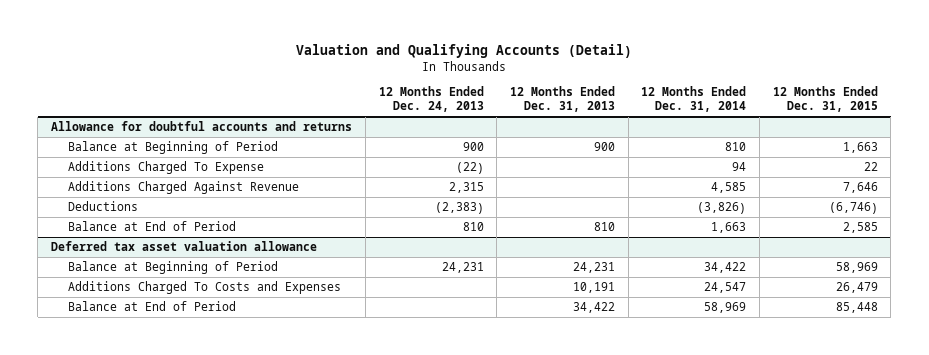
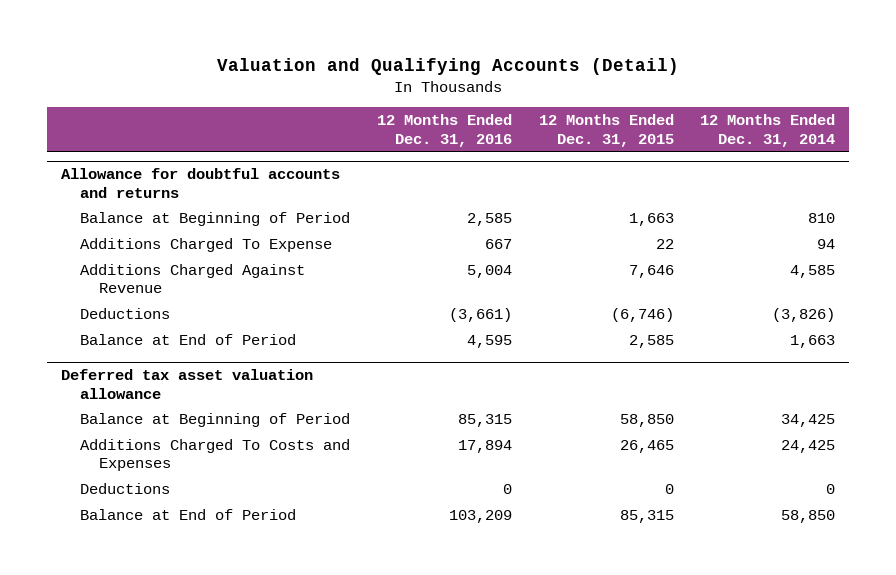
- | 12 Months Ended Dec. 24, 2013 | 12 Months Ended Dec. 31, 2013 | 12 Months Ended Dec. 31, 2014 | 12 Months Ended Dec. 31, 2015
+ | 12 Months Ended Dec. 31, 2016 | 12 Months Ended Dec. 31, 2015 | 12 Months Ended Dec. 31, 2014
@ Deferred tax asset valuation allowance
- Balance at Beginning of Period | 24,231 | 24,231 | 34,422 | 58,969
- Additions Charged To Costs and Expenses | | 10,191 | 24,547 | 26,479
- Balance at End of Period | | 34,422 | 58,969 | 85,448
+ Balance at Beginning of Period | 85,315 | 58,850 | 34,425
+ Additions Charged To Costs and Expenses | 17,894 | 26,465 | 24,425
+ Deductions | 0 | 0 | 0
+ Balance at End of Period | 103,209 | 85,315 | 58,850

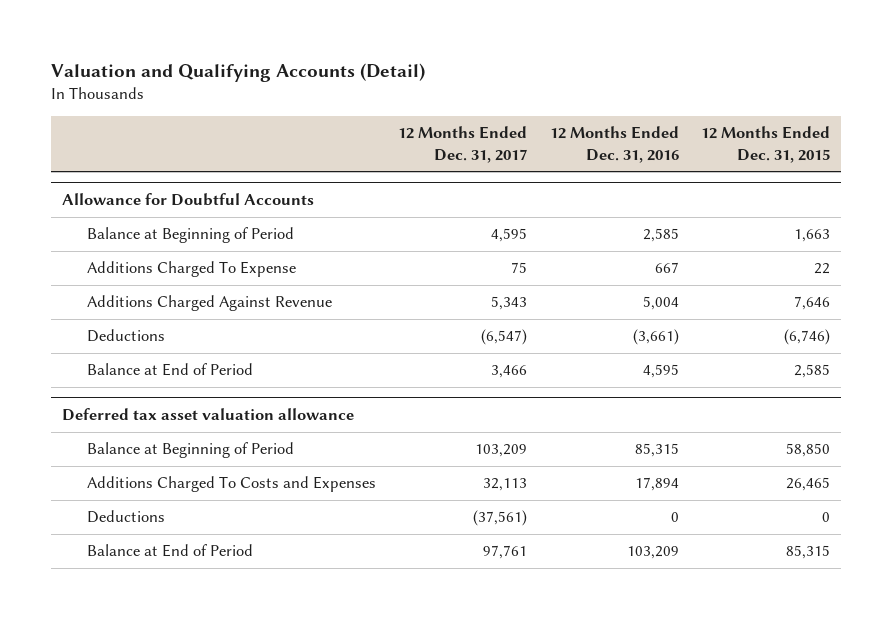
- | 12 Months Ended Dec. 31, 2016 | 12 Months Ended Dec. 31, 2015 | 12 Months Ended Dec. 31, 2014
+ | 12 Months Ended Dec. 31, 2017 | 12 Months Ended Dec. 31, 2016 | 12 Months Ended Dec. 31, 2015
- Allowance for doubtful accounts and returns
+ Allowance for Doubtful Accounts

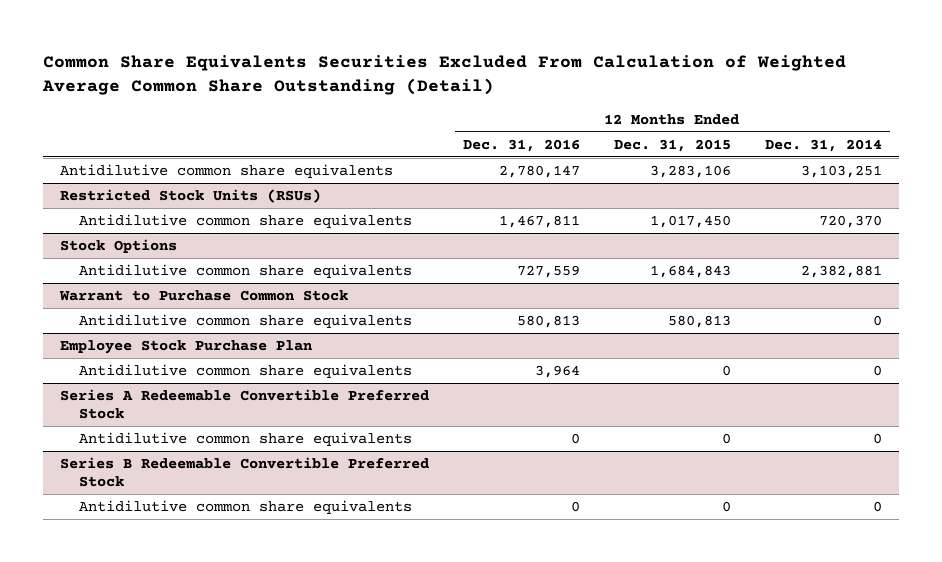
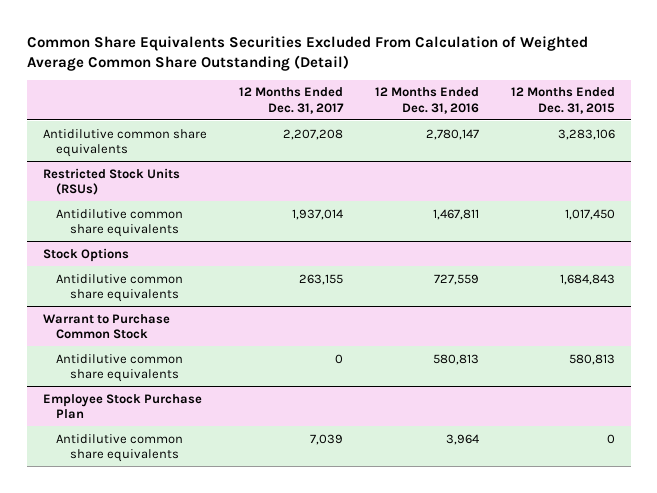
- | 12 Months Ended Dec. 31, 2016 | 12 Months Ended Dec. 31, 2015 | 12 Months Ended Dec. 31, 2014
+ | 12 Months Ended Dec. 31, 2017 | 12 Months Ended Dec. 31, 2016 | 12 Months Ended Dec. 31, 2015
- Series A Redeemable Convertible Preferred Stock
- Antidilutive common share equivalents | 0 | 0 | 0
- Series B Redeemable Convertible Preferred Stock
- Antidilutive common share equivalents | 0 | 0 | 0

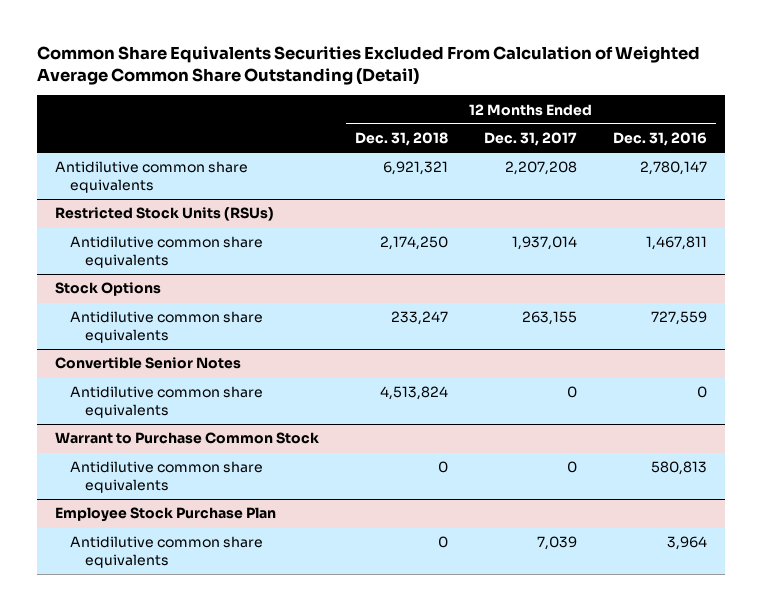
- | 12 Months Ended Dec. 31, 2017 | 12 Months Ended Dec. 31, 2016 | 12 Months Ended Dec. 31, 2015
+ | 12 Months Ended Dec. 31, 2018 | 12 Months Ended Dec. 31, 2017 | 12 Months Ended Dec. 31, 2016
+ Convertible Senior Notes
+ Antidilutive common share equivalents | 4,513,824 | 0 | 0

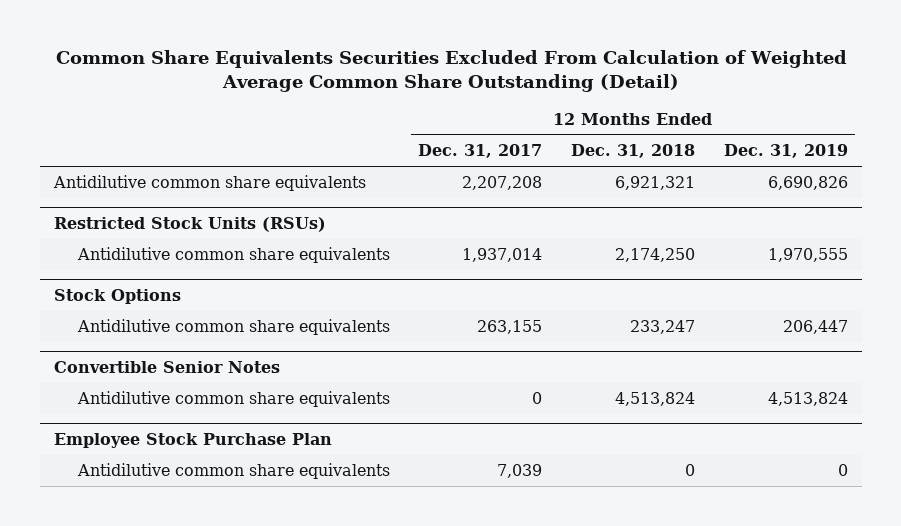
- | 12 Months Ended Dec. 31, 2018 | 12 Months Ended Dec. 31, 2017 | 12 Months Ended Dec. 31, 2016
+ | 12 Months Ended Dec. 31, 2017 | 12 Months Ended Dec. 31, 2018 | 12 Months Ended Dec. 31, 2019
- Warrant to Purchase Common Stock
- Antidilutive common share equivalents | 0 | 0 | 580,813

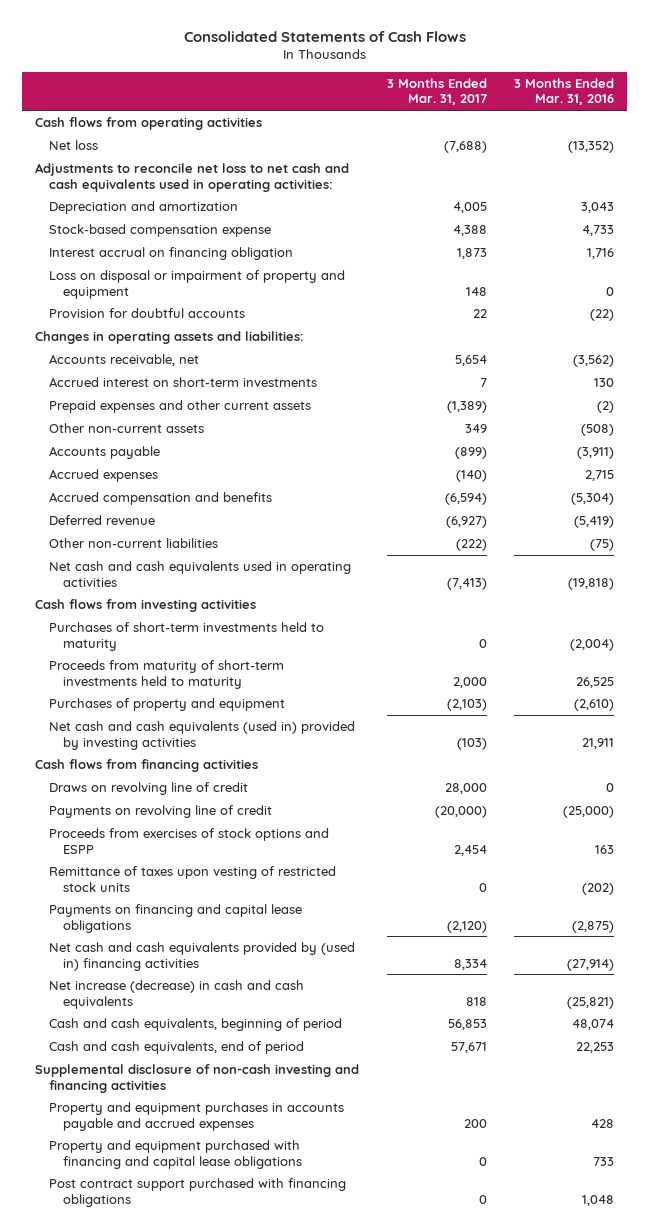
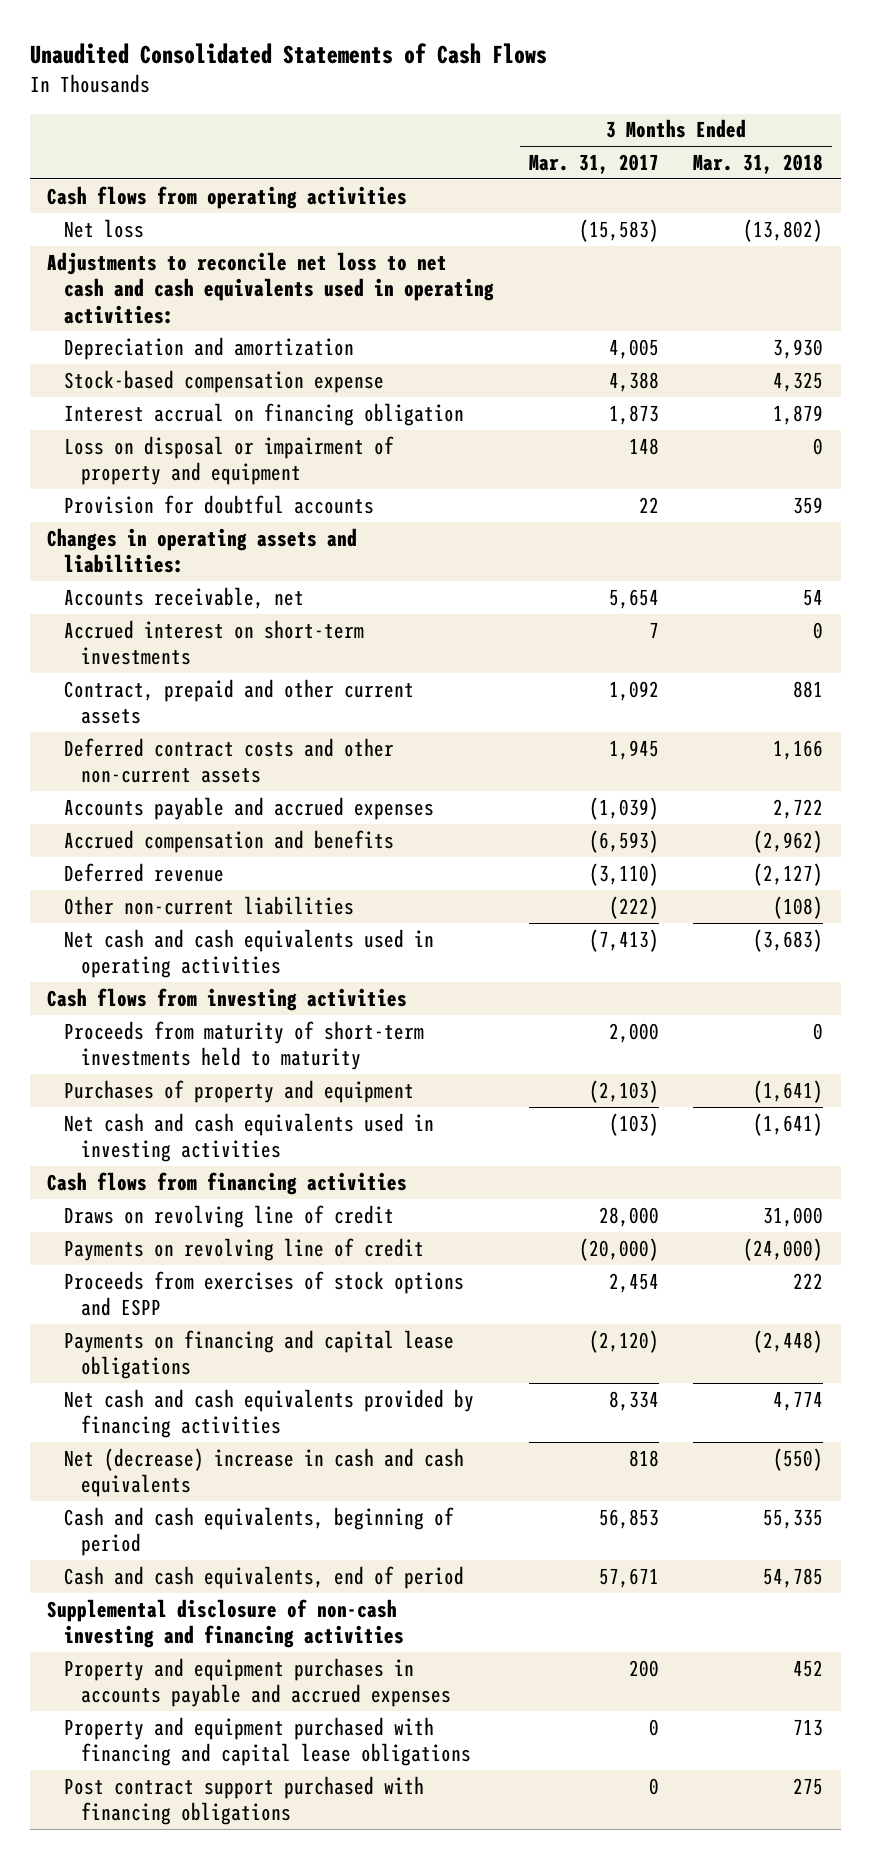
- Consolidated Statements of Cash Flows
+ Unaudited Consolidated Statements of Cash Flows
- | 3 Months Ended Mar. 31, 2017 | 3 Months Ended Mar. 31, 2016
+ | 3 Months Ended Mar. 31, 2017 | 3 Months Ended Mar. 31, 2018
- Net loss | (7,688) | (13,352)
+ Net loss | (15,583) | (13,802)
- Prepaid expenses and other current assets | (1,389) | (2)
- Other non-current assets | 349 | (508)
- Accounts payable | (899) | (3,911)
- Accrued expenses | (140) | 2,715
- Accrued compensation and benefits | (6,594) | (5,304)
- Deferred revenue | (6,927) | (5,419)
+ Contract, prepaid and other current assets | 1,092 | 881
+ Deferred contract costs and other non-current assets | 1,945 | 1,166
+ Accounts payable and accrued expenses | (1,039) | 2,722
+ Accrued compensation and benefits | (6,593) | (2,962)
+ Deferred revenue | (3,110) | (2,127)
- Purchases of short-term investments held to maturity | 0 | (2,004)
- Net cash and cash equivalents (used in) provided by investing activities | (103) | 21,911
+ Net cash and cash equivalents used in investing activities | (103) | (1,641)
- Remittance of taxes upon vesting of restricted stock units | 0 | (202)
- Net cash and cash equivalents provided by (used in) financing activities | 8,334 | (27,914)
- Net increase (decrease) in cash and cash equivalents | 818 | (25,821)
+ Net cash and cash equivalents provided by financing activities | 8,334 | 4,774
+ Net (decrease) increase in cash and cash equivalents | 818 | (550)

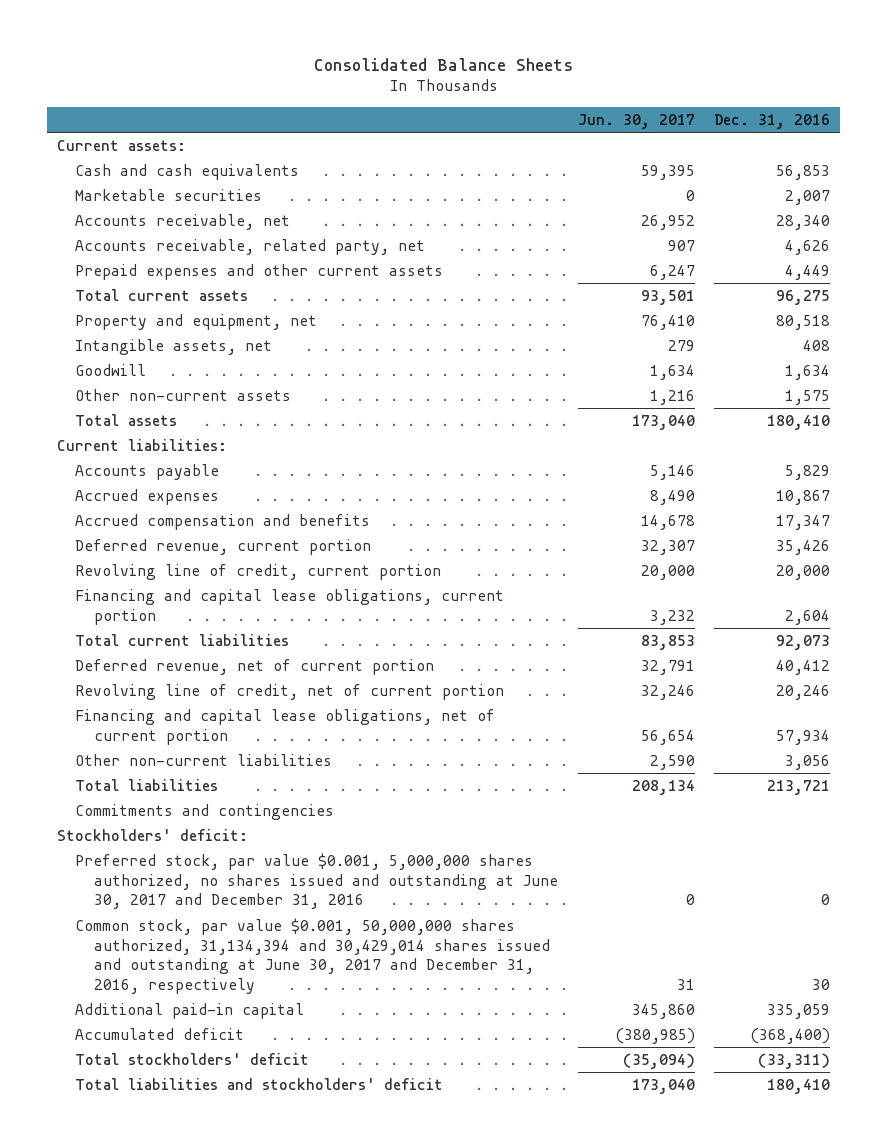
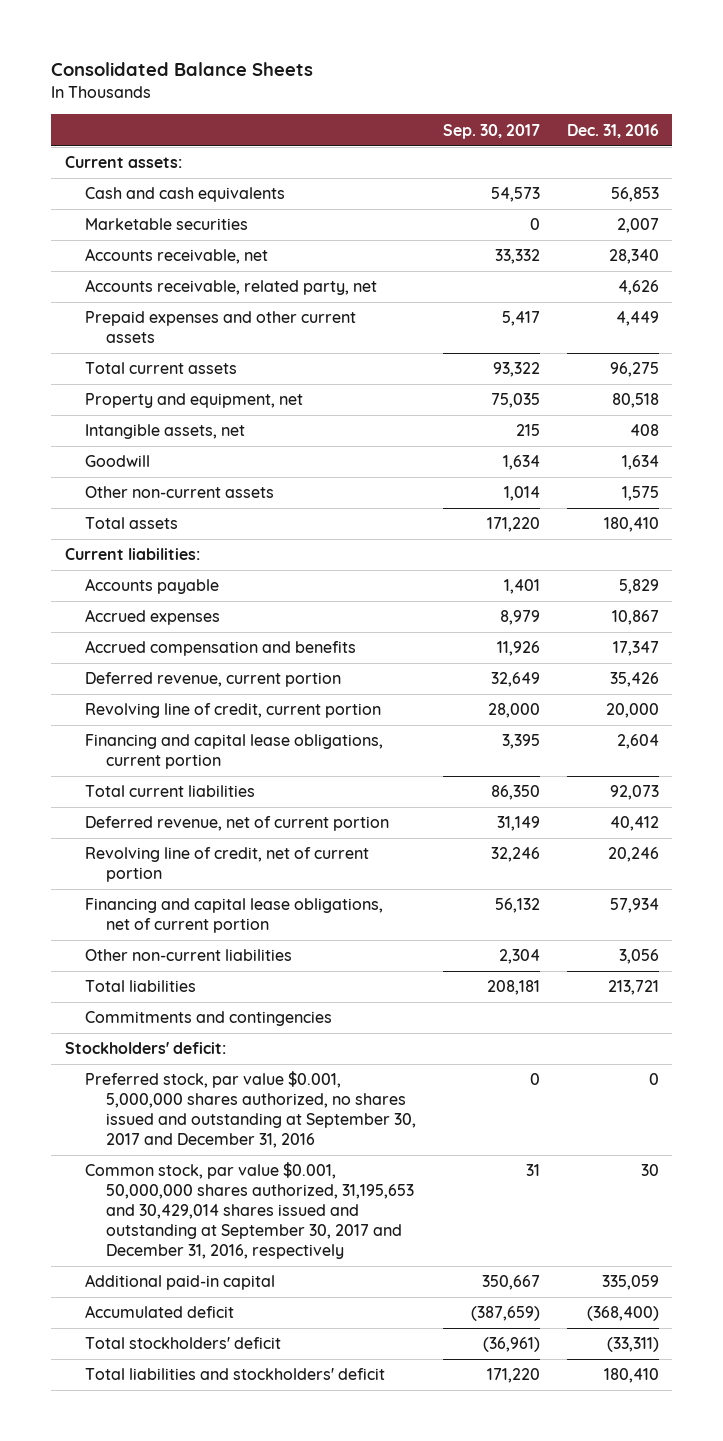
- | Jun. 30, 2017 | Dec. 31, 2016
+ | Sep. 30, 2017 | Dec. 31, 2016
- Preferred stock, par value $0.001, 5,000,000 shares authorized, no shares issued and outstanding at June 30, 2017 and December 31, 2016 | 0 | 0
- Common stock, par value $0.001, 50,000,000 shares authorized, 31,134,394 and 30,429,014 shares issued and outstanding at June 30, 2017 and December 31, 2016, respectively | 31 | 30
+ Preferred stock, par value $0.001, 5,000,000 shares authorized, no shares issued and outstanding at September 30, 2017 and December 31, 2016 | 0 | 0
+ Common stock, par value $0.001, 50,000,000 shares authorized, 31,195,653 and 30,429,014 shares issued and outstanding at September 30, 2017 and December 31, 2016, respectively | 31 | 30

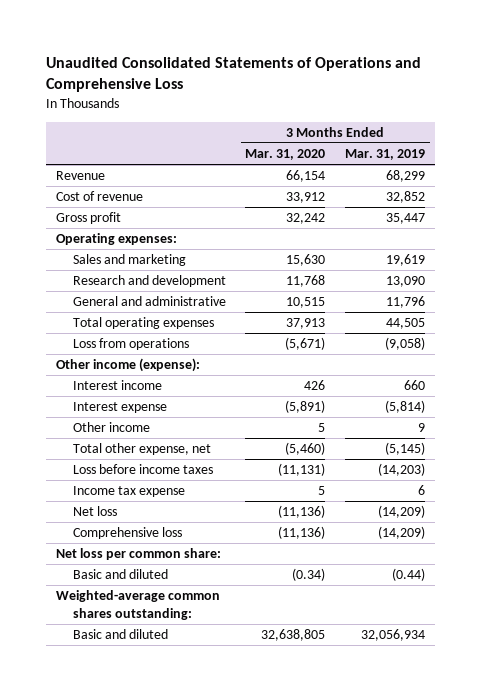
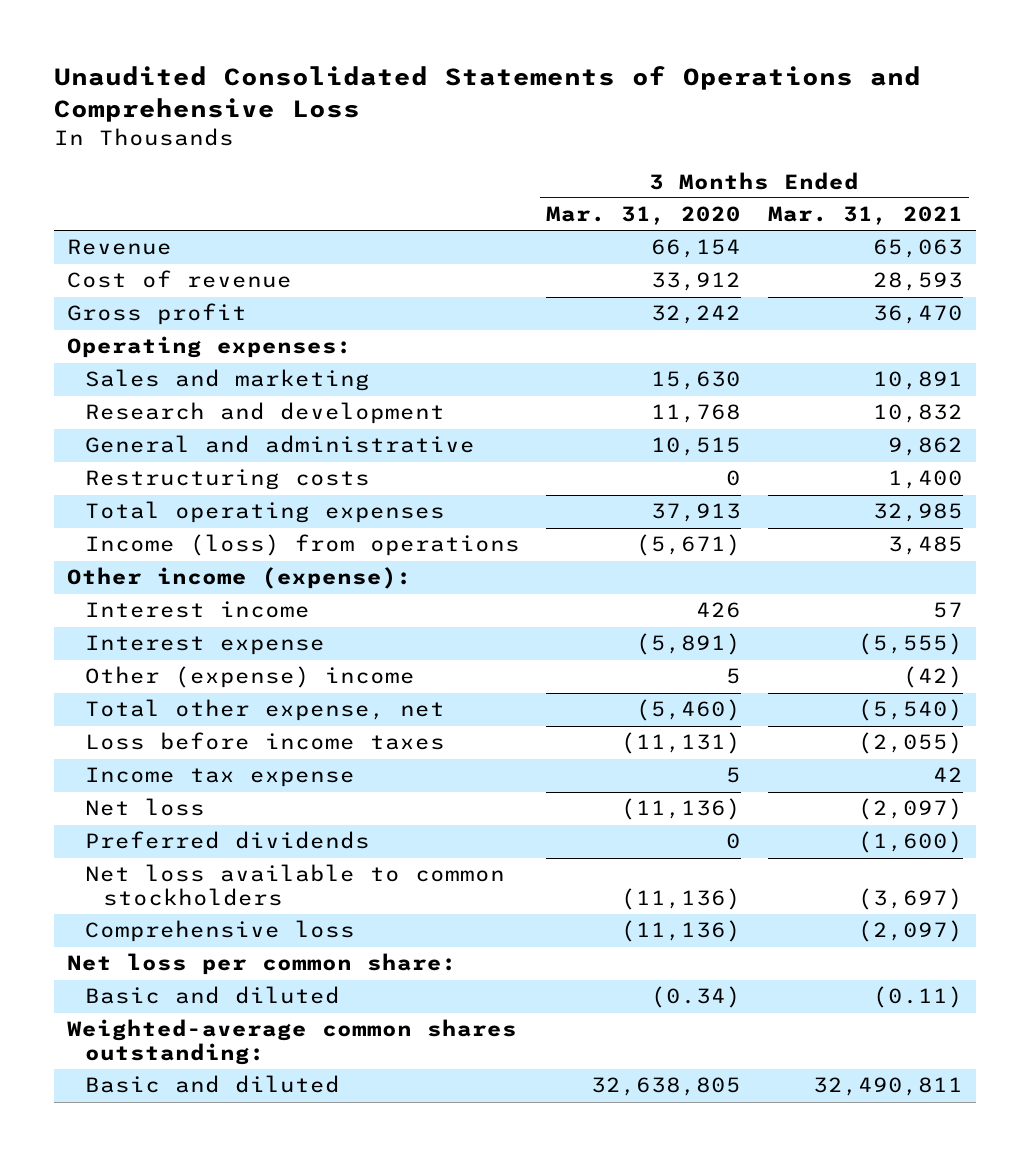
- | 3 Months Ended Mar. 31, 2020 | 3 Months Ended Mar. 31, 2019
+ | 3 Months Ended Mar. 31, 2020 | 3 Months Ended Mar. 31, 2021
+ Restructuring costs | 0 | 1,400
- Loss from operations | (5,671) | (9,058)
+ Income (loss) from operations | (5,671) | 3,485
- Other income | 5 | 9
+ Other (expense) income | 5 | (42)
+ Preferred dividends | 0 | (1,600)
+ Net loss available to common stockholders | (11,136) | (3,697)

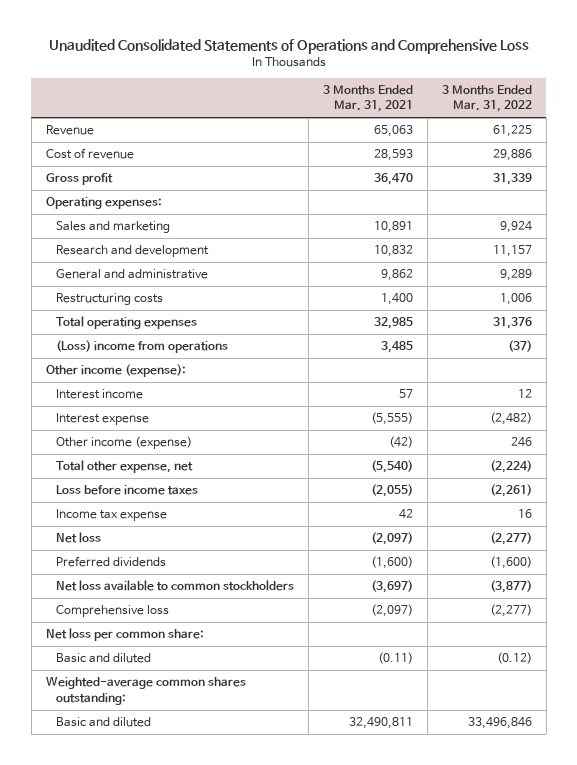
- | 3 Months Ended Mar. 31, 2020 | 3 Months Ended Mar. 31, 2021
+ | 3 Months Ended Mar. 31, 2021 | 3 Months Ended Mar. 31, 2022
- Income (loss) from operations | (5,671) | 3,485
+ (Loss) income from operations | 3,485 | (37)
- Other (expense) income | 5 | (42)
+ Other income (expense) | (42) | 246

